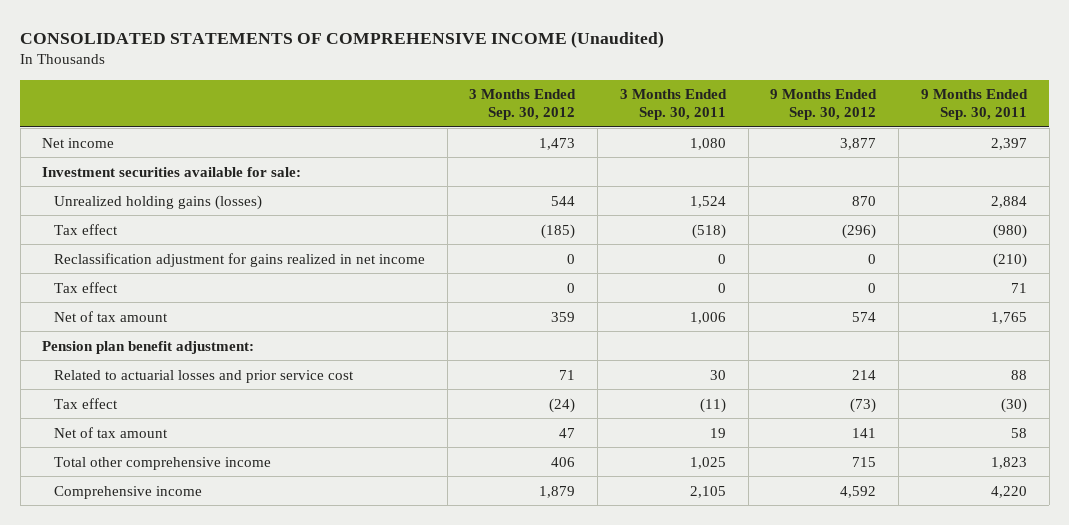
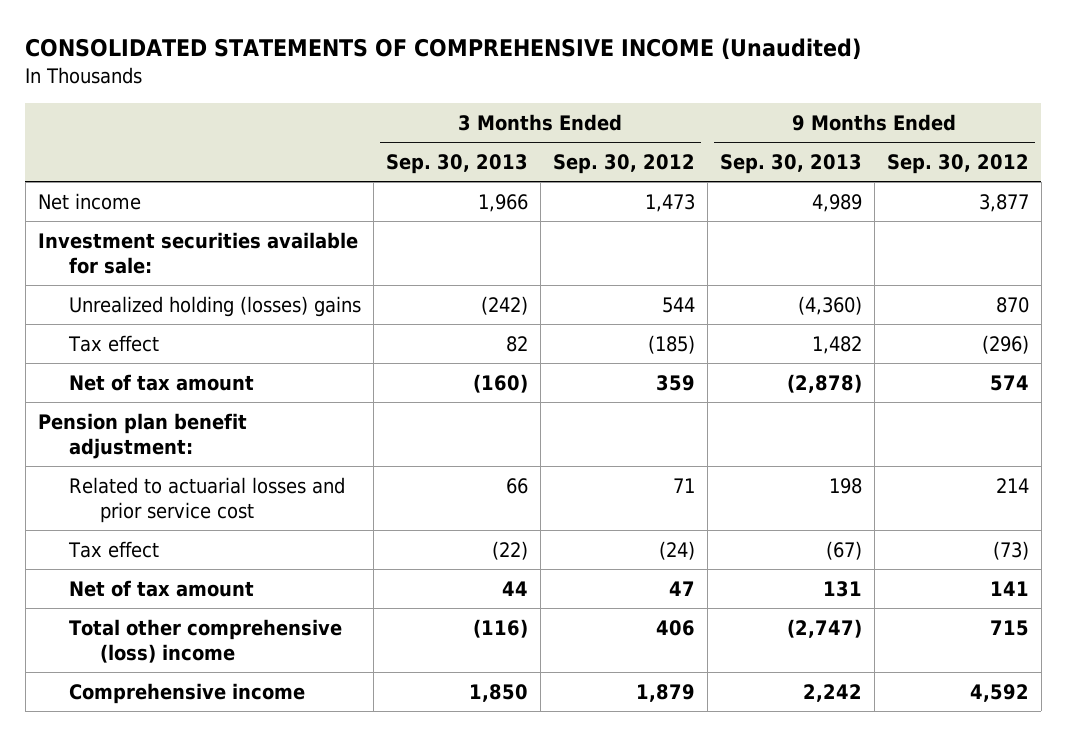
- | 3 Months Ended Sep. 30, 2012 | 3 Months Ended Sep. 30, 2011 | 9 Months Ended Sep. 30, 2012 | 9 Months Ended Sep. 30, 2011
+ | 3 Months Ended Sep. 30, 2013 | 3 Months Ended Sep. 30, 2012 | 9 Months Ended Sep. 30, 2013 | 9 Months Ended Sep. 30, 2012
- Unrealized holding gains (losses) | 544 | 1,524 | 870 | 2,884
+ Unrealized holding (losses) gains | (242) | 544 | (4,360) | 870
- Reclassification adjustment for gains realized in net income | 0 | 0 | 0 | (210)
- Tax effect | 0 | 0 | 0 | 71
- Total other comprehensive income | 406 | 1,025 | 715 | 1,823
+ Total other comprehensive (loss) income | (116) | 406 | (2,747) | 715

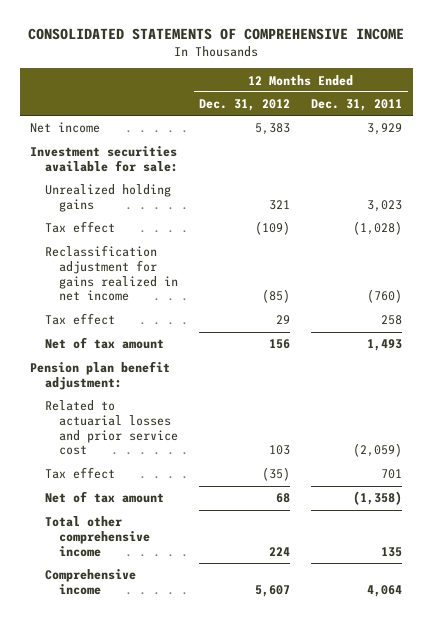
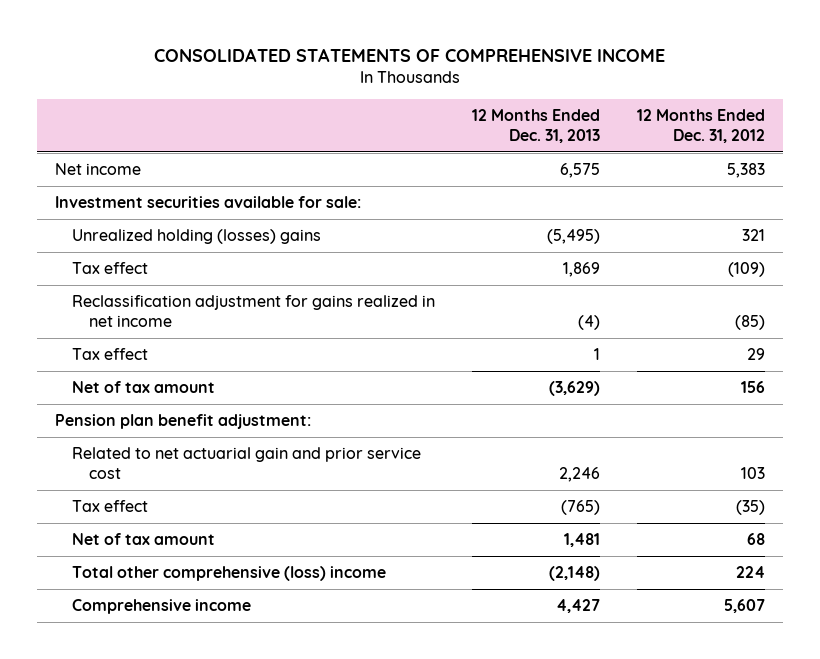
- | 12 Months Ended Dec. 31, 2012 | 12 Months Ended Dec. 31, 2011
+ | 12 Months Ended Dec. 31, 2013 | 12 Months Ended Dec. 31, 2012
- Unrealized holding gains | 321 | 3,023
+ Unrealized holding (losses) gains | (5,495) | 321
- Related to actuarial losses and prior service cost | 103 | (2,059)
+ Related to net actuarial gain and prior service cost | 2,246 | 103
- Total other comprehensive income | 224 | 135
+ Total other comprehensive (loss) income | (2,148) | 224

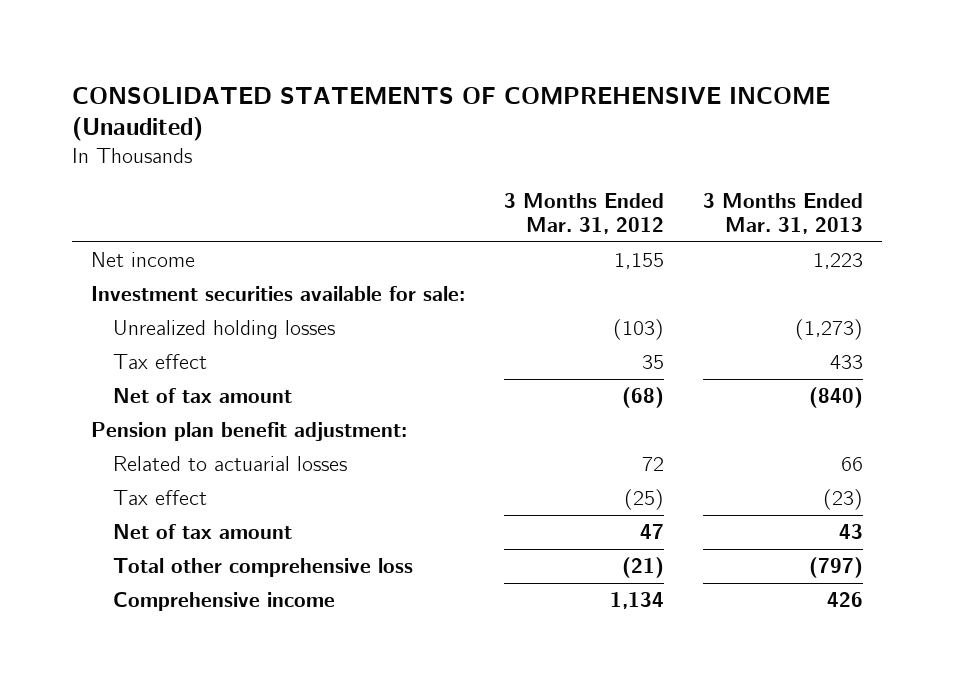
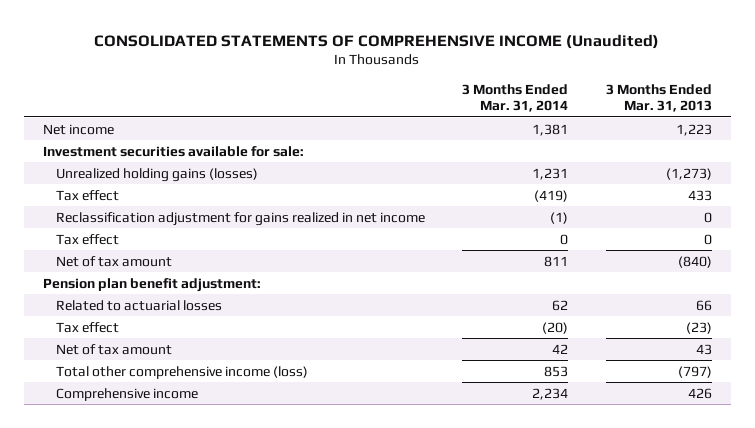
- | 3 Months Ended Mar. 31, 2012 | 3 Months Ended Mar. 31, 2013
+ | 3 Months Ended Mar. 31, 2014 | 3 Months Ended Mar. 31, 2013
- Unrealized holding losses | (103) | (1,273)
+ Unrealized holding gains (losses) | 1,231 | (1,273)
+ Reclassification adjustment for gains realized in net income | (1) | 0
+ Tax effect | 0 | 0
- Total other comprehensive loss | (21) | (797)
+ Total other comprehensive income (loss) | 853 | (797)

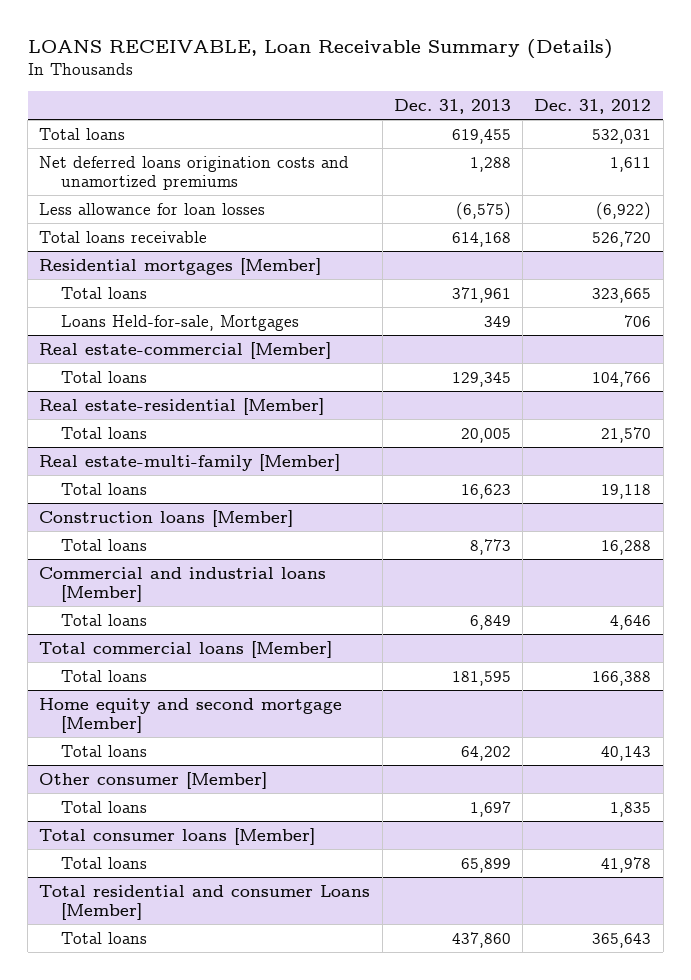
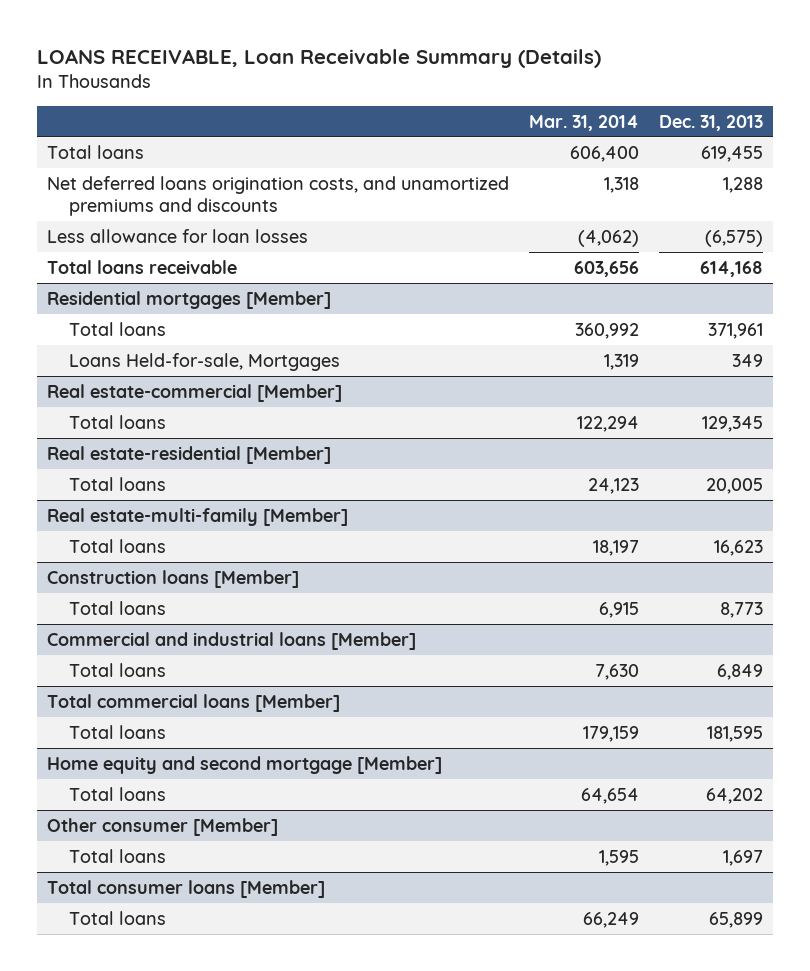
- | Dec. 31, 2013 | Dec. 31, 2012
+ | Mar. 31, 2014 | Dec. 31, 2013
- Net deferred loans origination costs and unamortized premiums | 1,288 | 1,611
+ Net deferred loans origination costs, and unamortized premiums and discounts | 1,318 | 1,288
- Total residential and consumer Loans [Member]
- Total loans | 437,860 | 365,643

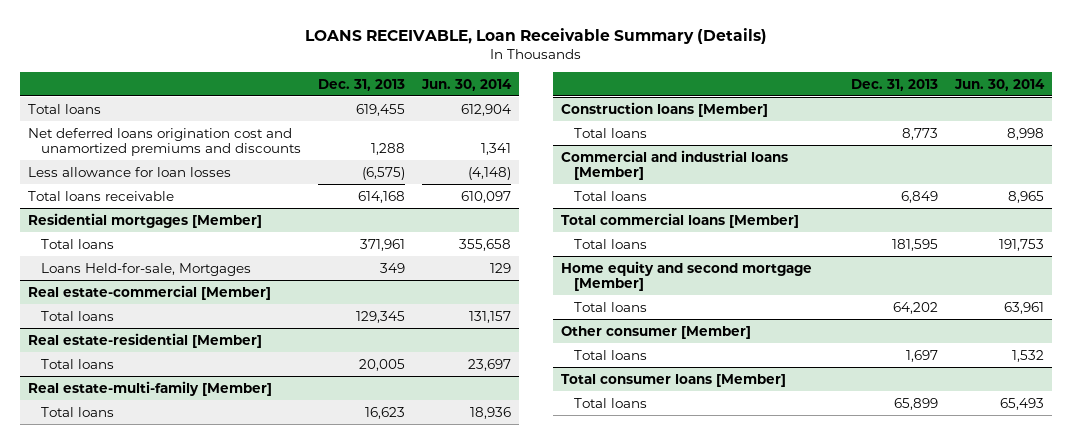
- | Mar. 31, 2014 | Dec. 31, 2013
+ | Dec. 31, 2013 | Jun. 30, 2014
- Net deferred loans origination costs, and unamortized premiums and discounts | 1,318 | 1,288
+ Net deferred loans origination cost and unamortized premiums and discounts | 1,288 | 1,341

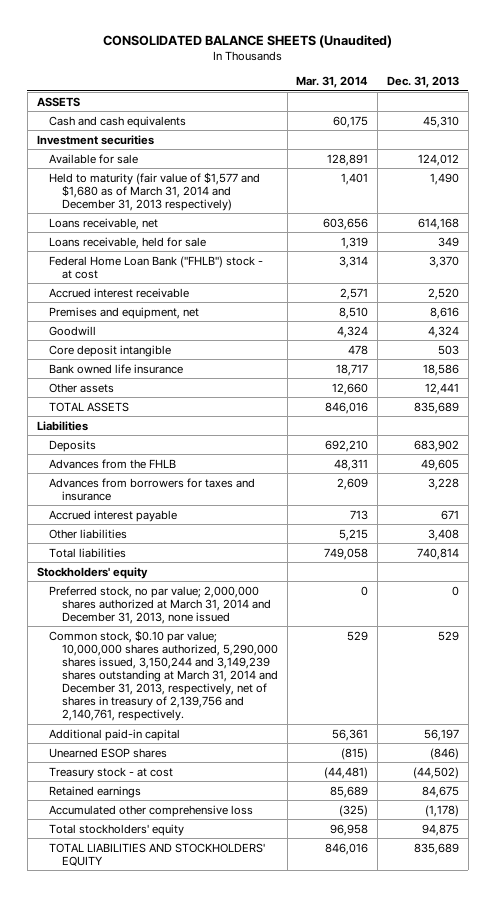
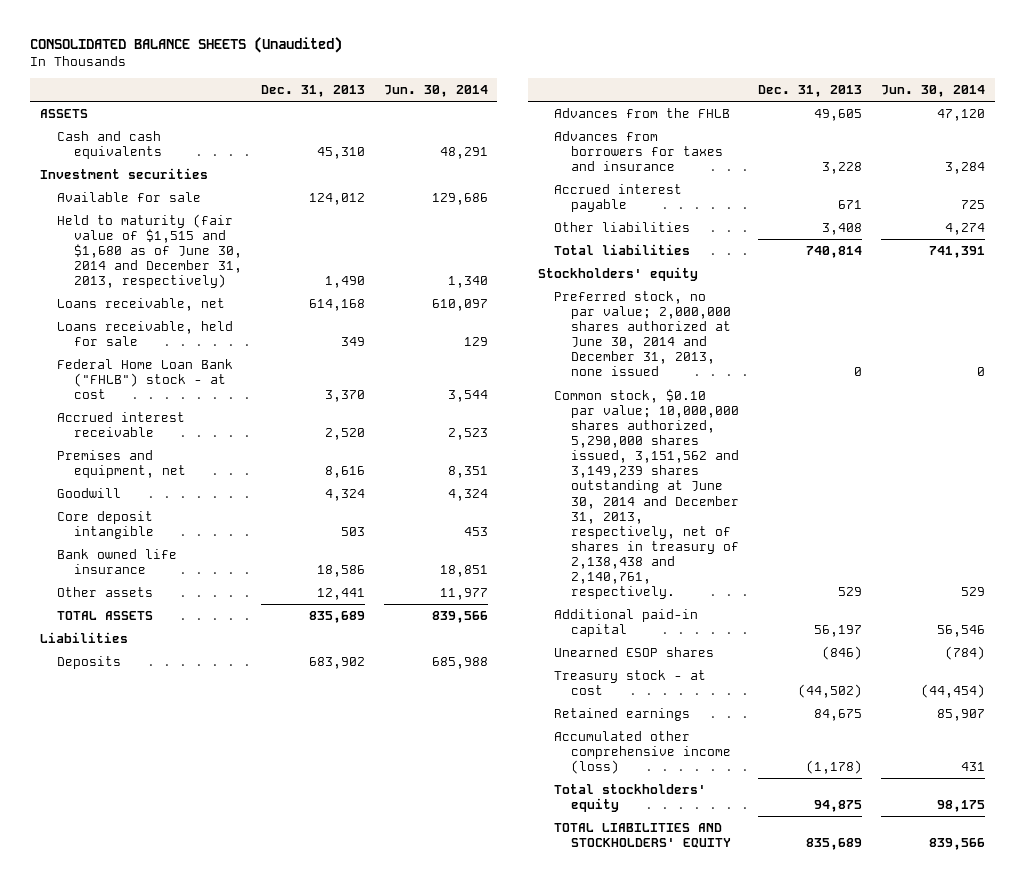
- | Mar. 31, 2014 | Dec. 31, 2013
+ | Dec. 31, 2013 | Jun. 30, 2014
- Held to maturity (fair value of $1,577 and $1,680 as of March 31, 2014 and December 31, 2013 respectively) | 1,401 | 1,490
+ Held to maturity (fair value of $1,515 and $1,680 as of June 30, 2014 and December 31, 2013, respectively) | 1,490 | 1,340
- Preferred stock, no par value; 2,000,000 shares authorized at March 31, 2014 and December 31, 2013, none issued | 0 | 0
- Common stock, $0.10 par value; 10,000,000 shares authorized, 5,290,000 shares issued, 3,150,244 and 3,149,239 shares outstanding at March 31, 2014 and December 31, 2013, respectively, net of shares in treasury of 2,139,756 and 2,140,761, respectively. | 529 | 529
+ Preferred stock, no par value; 2,000,000 shares authorized at June 30, 2014 and December 31, 2013, none issued | 0 | 0
+ Common stock, $0.10 par value; 10,000,000 shares authorized, 5,290,000 shares issued, 3,151,562 and 3,149,239 shares outstanding at June 30, 2014 and December 31, 2013, respectively, net of shares in treasury of 2,138,438 and 2,140,761, respectively. | 529 | 529
- Accumulated other comprehensive loss | (325) | (1,178)
+ Accumulated other comprehensive income (loss) | (1,178) | 431

